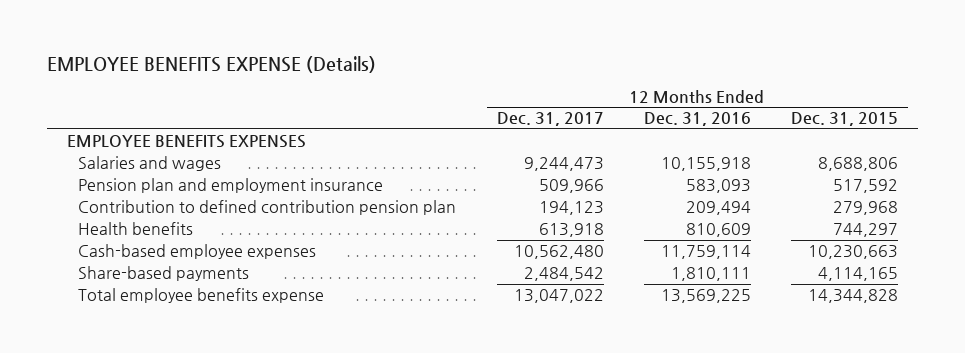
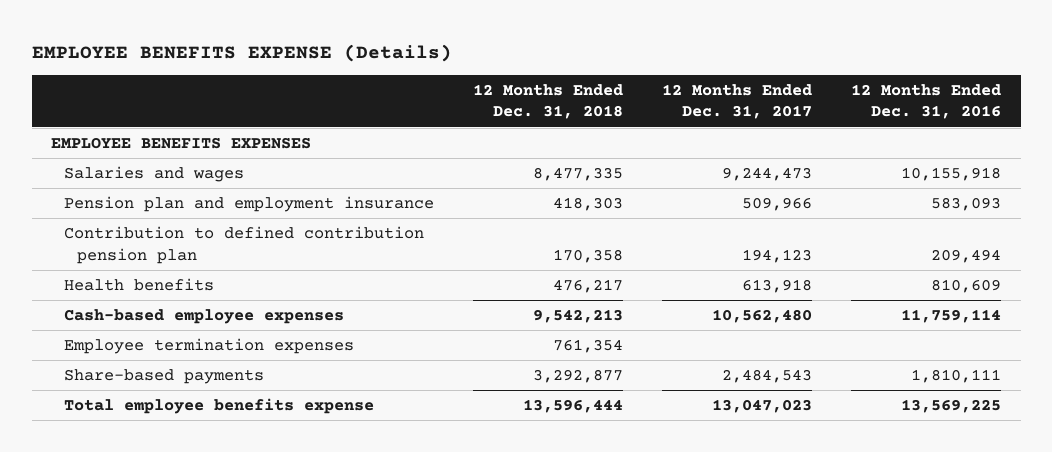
- | 12 Months Ended Dec. 31, 2017 | 12 Months Ended Dec. 31, 2016 | 12 Months Ended Dec. 31, 2015
+ | 12 Months Ended Dec. 31, 2018 | 12 Months Ended Dec. 31, 2017 | 12 Months Ended Dec. 31, 2016
- Share-based payments | 2,484,542 | 1,810,111 | 4,114,165
- Total employee benefits expense | 13,047,022 | 13,569,225 | 14,344,828
+ Employee termination expenses | 761,354 | |
+ Share-based payments | 3,292,877 | 2,484,543 | 1,810,111
+ Total employee benefits expense | 13,596,444 | 13,047,023 | 13,569,225

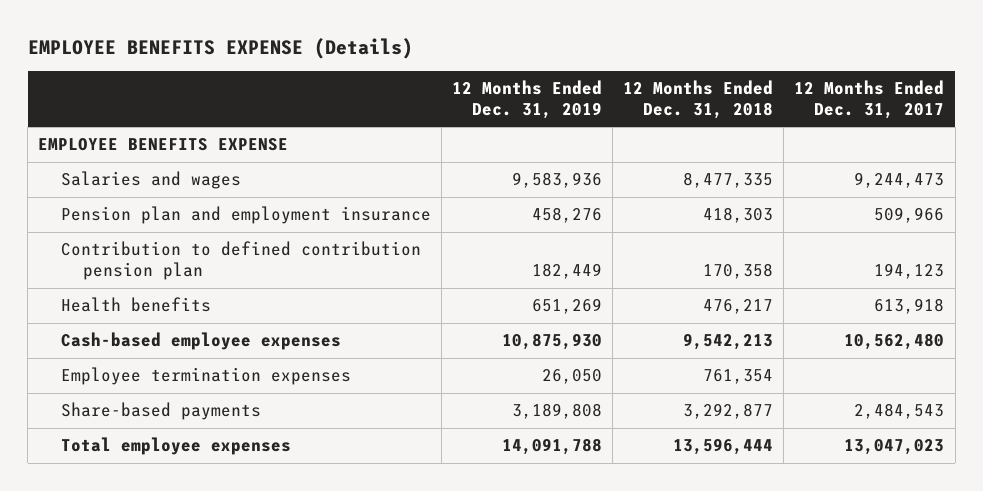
- | 12 Months Ended Dec. 31, 2018 | 12 Months Ended Dec. 31, 2017 | 12 Months Ended Dec. 31, 2016
+ | 12 Months Ended Dec. 31, 2019 | 12 Months Ended Dec. 31, 2018 | 12 Months Ended Dec. 31, 2017
- EMPLOYEE BENEFITS EXPENSES
+ EMPLOYEE BENEFITS EXPENSE
- Total employee benefits expense | 13,596,444 | 13,047,023 | 13,569,225
+ Total employee expenses | 14,091,788 | 13,596,444 | 13,047,023

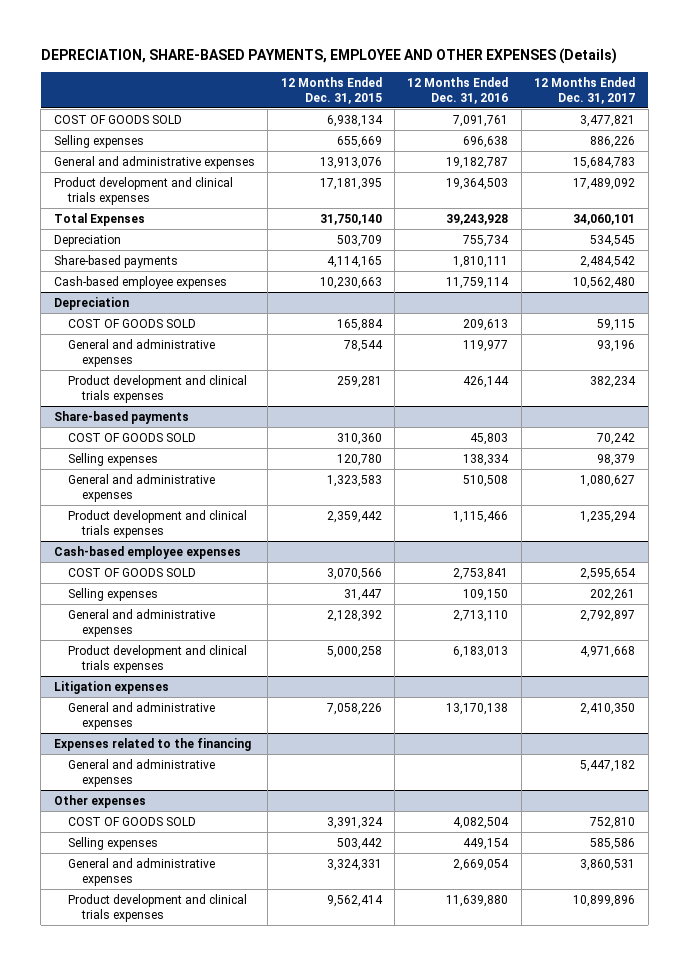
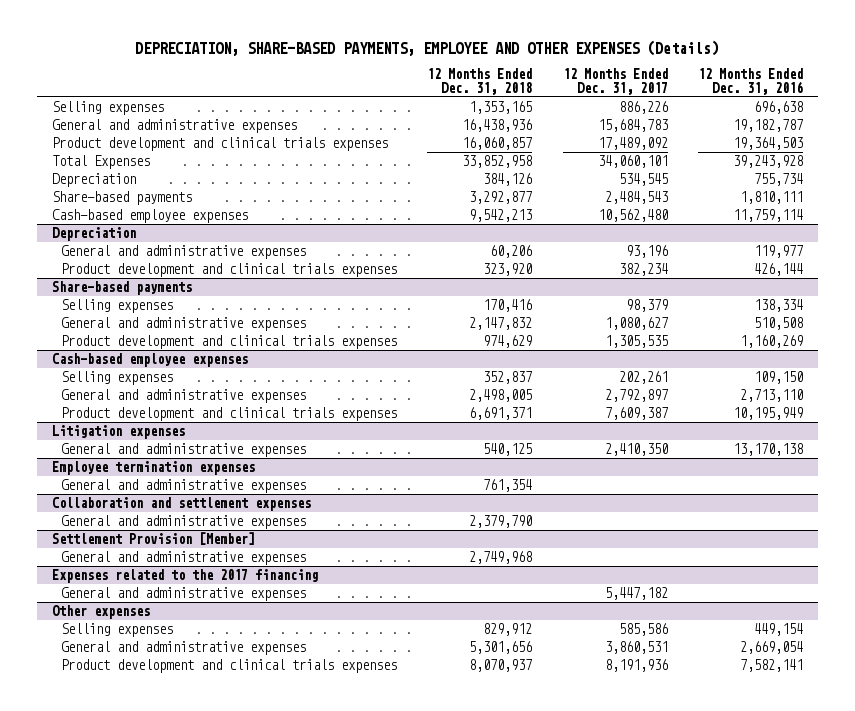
- | 12 Months Ended Dec. 31, 2015 | 12 Months Ended Dec. 31, 2016 | 12 Months Ended Dec. 31, 2017
+ | 12 Months Ended Dec. 31, 2018 | 12 Months Ended Dec. 31, 2017 | 12 Months Ended Dec. 31, 2016
- COST OF GOODS SOLD | 6,938,134 | 7,091,761 | 3,477,821
- Share-based payments | 4,114,165 | 1,810,111 | 2,484,542
+ Share-based payments | 3,292,877 | 2,484,543 | 1,810,111
@ Depreciation
- COST OF GOODS SOLD | 165,884 | 209,613 | 59,115
@ Share-based payments
- COST OF GOODS SOLD | 310,360 | 45,803 | 70,242
- Product development and clinical trials expenses | 2,359,442 | 1,115,466 | 1,235,294
+ Product development and clinical trials expenses | 974,629 | 1,305,535 | 1,160,269
@ Cash-based employee expenses
- COST OF GOODS SOLD | 3,070,566 | 2,753,841 | 2,595,654
- Product development and clinical trials expenses | 5,000,258 | 6,183,013 | 4,971,668
+ Product development and clinical trials expenses | 6,691,371 | 7,609,387 | 10,195,949
- Expenses related to the financing
+ Employee termination expenses
+ General and administrative expenses | 761,354 | |
+ Collaboration and settlement expenses
+ General and administrative expenses | 2,379,790 | |
+ Settlement Provision [Member]
+ General and administrative expenses | 2,749,968 | |
+ Expenses related to the 2017 financing
@ Other expenses
- COST OF GOODS SOLD | 3,391,324 | 4,082,504 | 752,810
- Product development and clinical trials expenses | 9,562,414 | 11,639,880 | 10,899,896
+ Product development and clinical trials expenses | 8,070,937 | 8,191,936 | 7,582,141

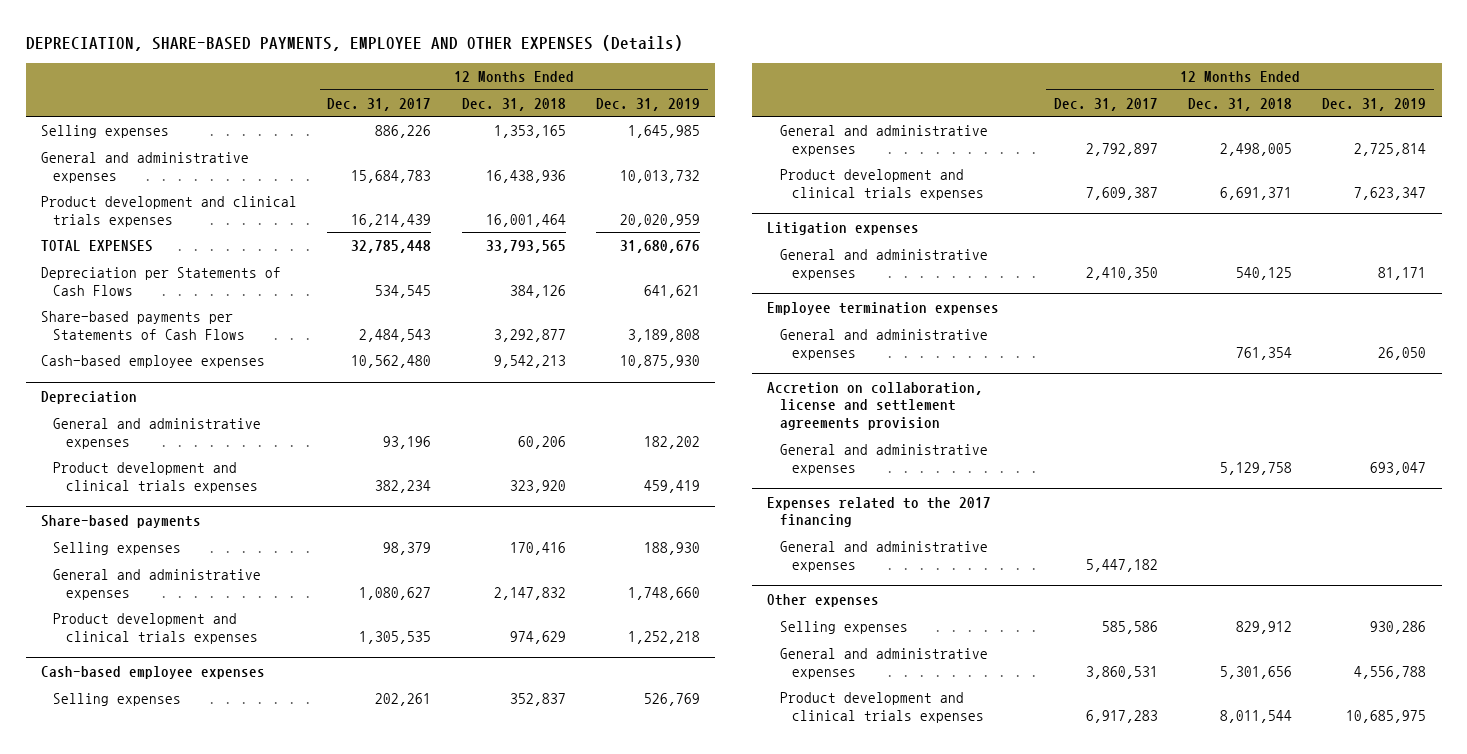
- | 12 Months Ended Dec. 31, 2018 | 12 Months Ended Dec. 31, 2017 | 12 Months Ended Dec. 31, 2016
+ | 12 Months Ended Dec. 31, 2017 | 12 Months Ended Dec. 31, 2018 | 12 Months Ended Dec. 31, 2019
- Product development and clinical trials expenses | 16,060,857 | 17,489,092 | 19,364,503
- Total Expenses | 33,852,958 | 34,060,101 | 39,243,928
- Depreciation | 384,126 | 534,545 | 755,734
- Share-based payments | 3,292,877 | 2,484,543 | 1,810,111
+ Product development and clinical trials expenses | 16,214,439 | 16,001,464 | 20,020,959
+ TOTAL EXPENSES | 32,785,448 | 33,793,565 | 31,680,676
+ Depreciation per Statements of Cash Flows | 534,545 | 384,126 | 641,621
+ Share-based payments per Statements of Cash Flows | 2,484,543 | 3,292,877 | 3,189,808
- Collaboration and settlement expenses
- General and administrative expenses | 2,379,790 | |
- Settlement Provision [Member]
- General and administrative expenses | 2,749,968 | |
+ Accretion on collaboration, license and settlement agreements provision
+ General and administrative expenses | | 5,129,758 | 693,047
@ Other expenses
- Product development and clinical trials expenses | 8,070,937 | 8,191,936 | 7,582,141
+ Product development and clinical trials expenses | 6,917,283 | 8,011,544 | 10,685,975

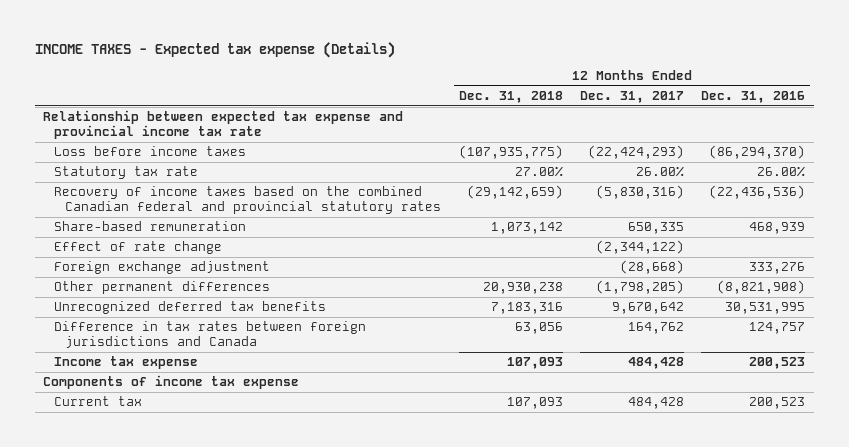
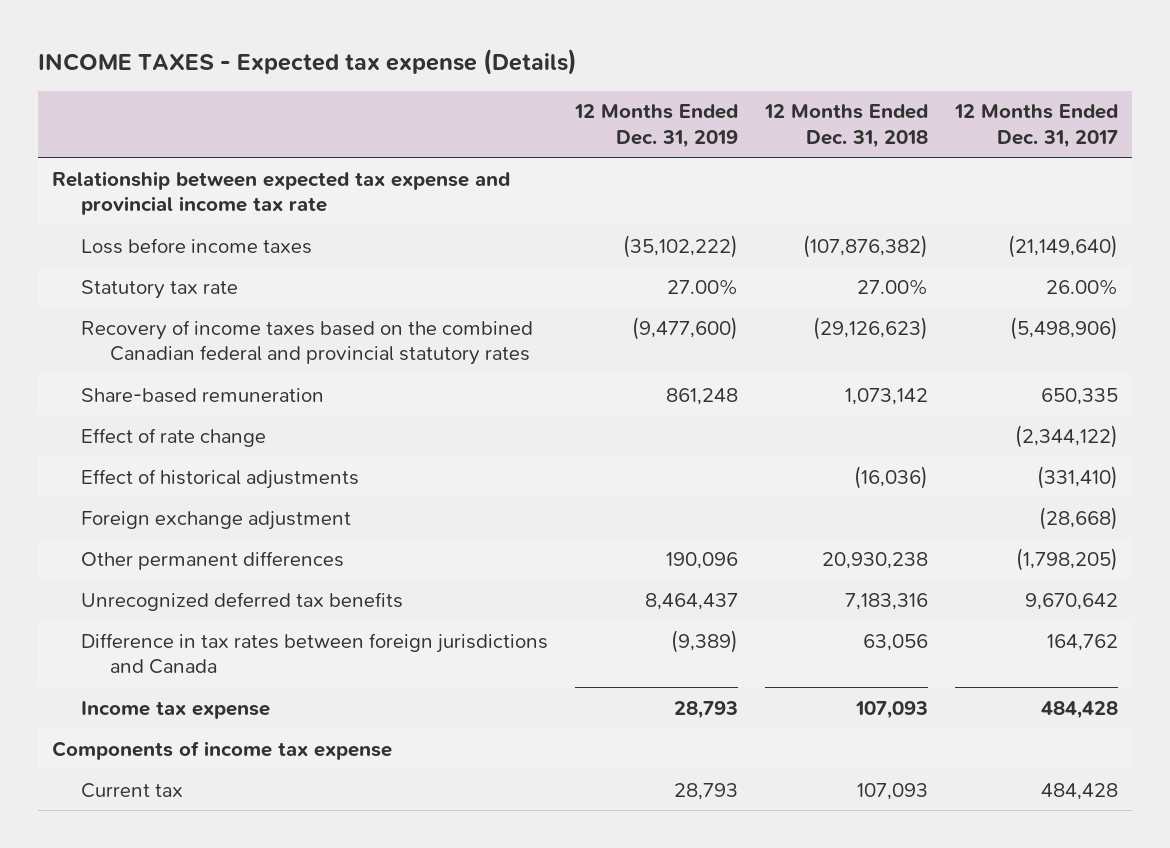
- | 12 Months Ended Dec. 31, 2018 | 12 Months Ended Dec. 31, 2017 | 12 Months Ended Dec. 31, 2016
+ | 12 Months Ended Dec. 31, 2019 | 12 Months Ended Dec. 31, 2018 | 12 Months Ended Dec. 31, 2017
- Loss before income taxes | (107,935,775) | (22,424,293) | (86,294,370)
+ Loss before income taxes | (35,102,222) | (107,876,382) | (21,149,640)
- Recovery of income taxes based on the combined Canadian federal and provincial statutory rates | (29,142,659) | (5,830,316) | (22,436,536)
+ Recovery of income taxes based on the combined Canadian federal and provincial statutory rates | (9,477,600) | (29,126,623) | (5,498,906)
+ Effect of historical adjustments | | (16,036) | (331,410)

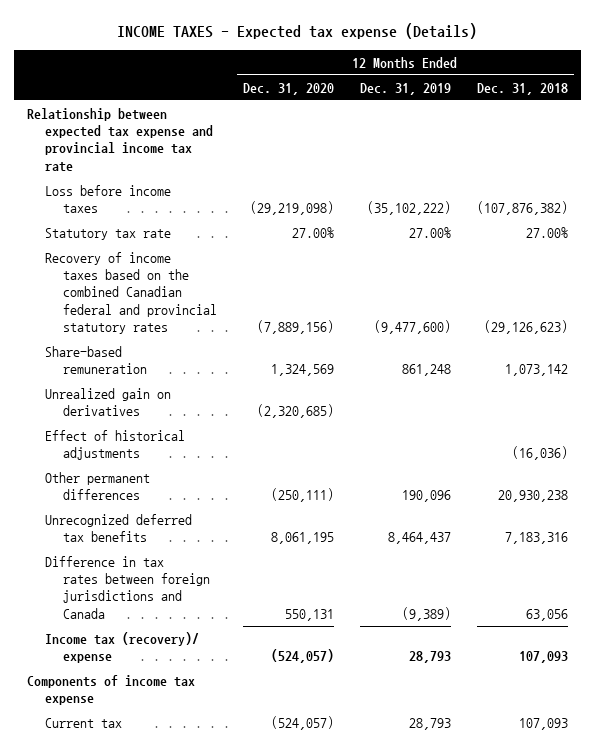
- | 12 Months Ended Dec. 31, 2019 | 12 Months Ended Dec. 31, 2018 | 12 Months Ended Dec. 31, 2017
+ | 12 Months Ended Dec. 31, 2020 | 12 Months Ended Dec. 31, 2019 | 12 Months Ended Dec. 31, 2018
- Effect of rate change | | | (2,344,122)
+ Unrealized gain on derivatives | (2,320,685) | |
- Foreign exchange adjustment | | | (28,668)
- Income tax expense | 28,793 | 107,093 | 484,428
+ Income tax (recovery)/ expense | (524,057) | 28,793 | 107,093

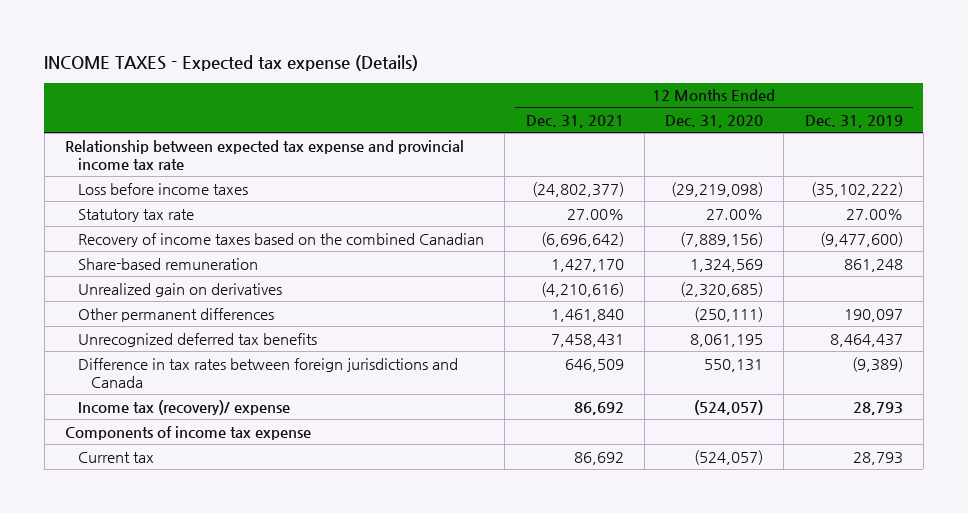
- | 12 Months Ended Dec. 31, 2020 | 12 Months Ended Dec. 31, 2019 | 12 Months Ended Dec. 31, 2018
+ | 12 Months Ended Dec. 31, 2021 | 12 Months Ended Dec. 31, 2020 | 12 Months Ended Dec. 31, 2019
- Recovery of income taxes based on the combined Canadian federal and provincial statutory rates | (7,889,156) | (9,477,600) | (29,126,623)
+ Recovery of income taxes based on the combined Canadian | (6,696,642) | (7,889,156) | (9,477,600)
- Effect of historical adjustments | | | (16,036)
- Other permanent differences | (250,111) | 190,096 | 20,930,238
+ Other permanent differences | 1,461,840 | (250,111) | 190,097

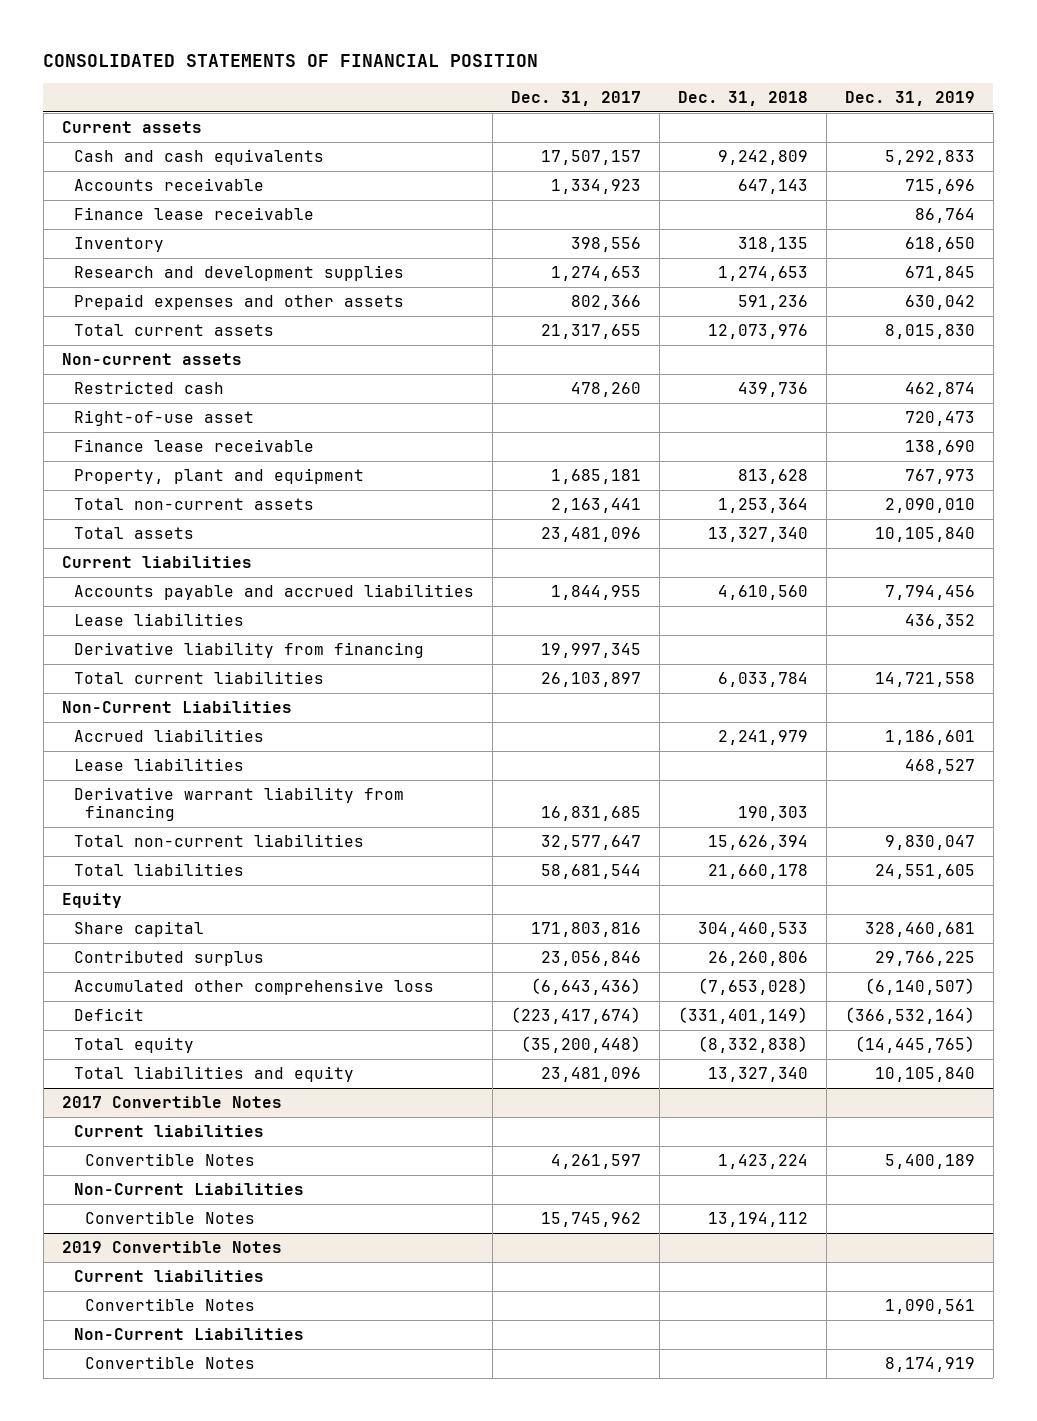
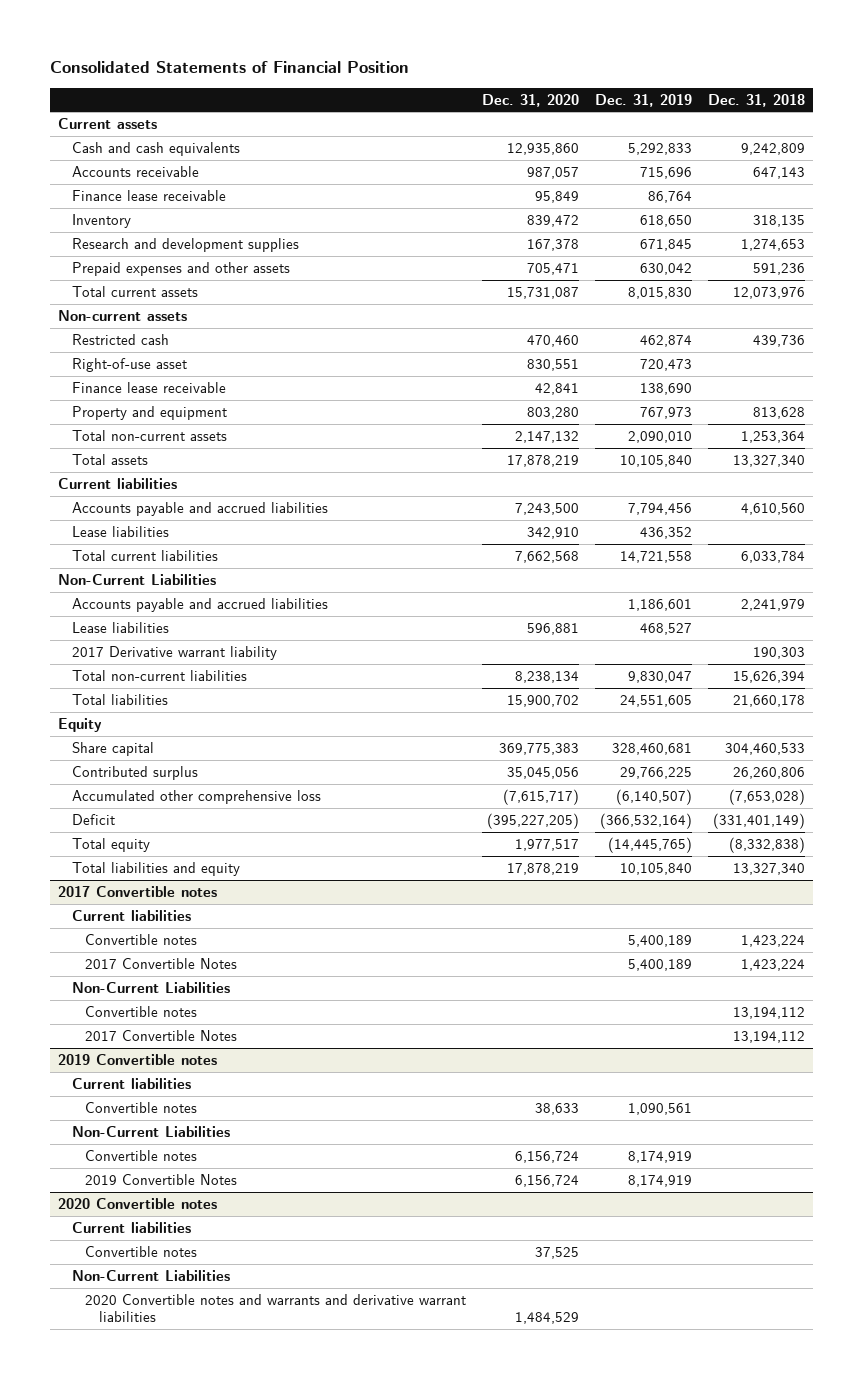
- CONSOLIDATED STATEMENTS OF FINANCIAL POSITION
+ Consolidated Statements of Financial Position
- | Dec. 31, 2017 | Dec. 31, 2018 | Dec. 31, 2019
+ | Dec. 31, 2020 | Dec. 31, 2019 | Dec. 31, 2018
- Property, plant and equipment | 1,685,181 | 813,628 | 767,973
+ Property and equipment | 803,280 | 767,973 | 813,628
- Derivative liability from financing | 19,997,345 | |
- Accrued liabilities | | 2,241,979 | 1,186,601
+ Accounts payable and accrued liabilities | | 1,186,601 | 2,241,979
- Derivative warrant liability from financing | 16,831,685 | 190,303 |
+ 2017 Derivative warrant liability | | | 190,303
- 2017 Convertible Notes
+ 2017 Convertible notes
- Convertible Notes | 4,261,597 | 1,423,224 | 5,400,189
+ Convertible notes | | 5,400,189 | 1,423,224
+ 2017 Convertible Notes | | 5,400,189 | 1,423,224
- Convertible Notes | 15,745,962 | 13,194,112 |
- 2019 Convertible Notes
+ Convertible notes | | | 13,194,112
+ 2017 Convertible Notes | | | 13,194,112
+ 2019 Convertible notes
- Convertible Notes | | | 1,090,561
+ Convertible notes | 38,633 | 1,090,561 |
- Convertible Notes | | | 8,174,919
+ Convertible notes | 6,156,724 | 8,174,919 |
+ 2019 Convertible Notes | 6,156,724 | 8,174,919 |
+ 2020 Convertible notes
+ Current liabilities
+ Convertible notes | 37,525 | |
+ Non-Current Liabilities
+ 2020 Convertible notes and warrants and derivative warrant liabilities | 1,484,529 | |

